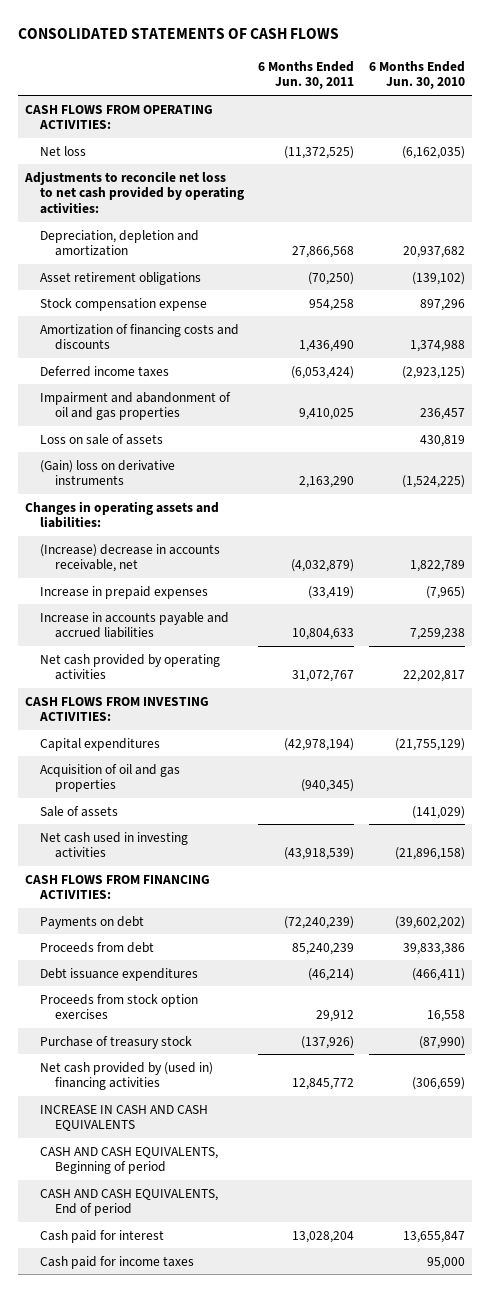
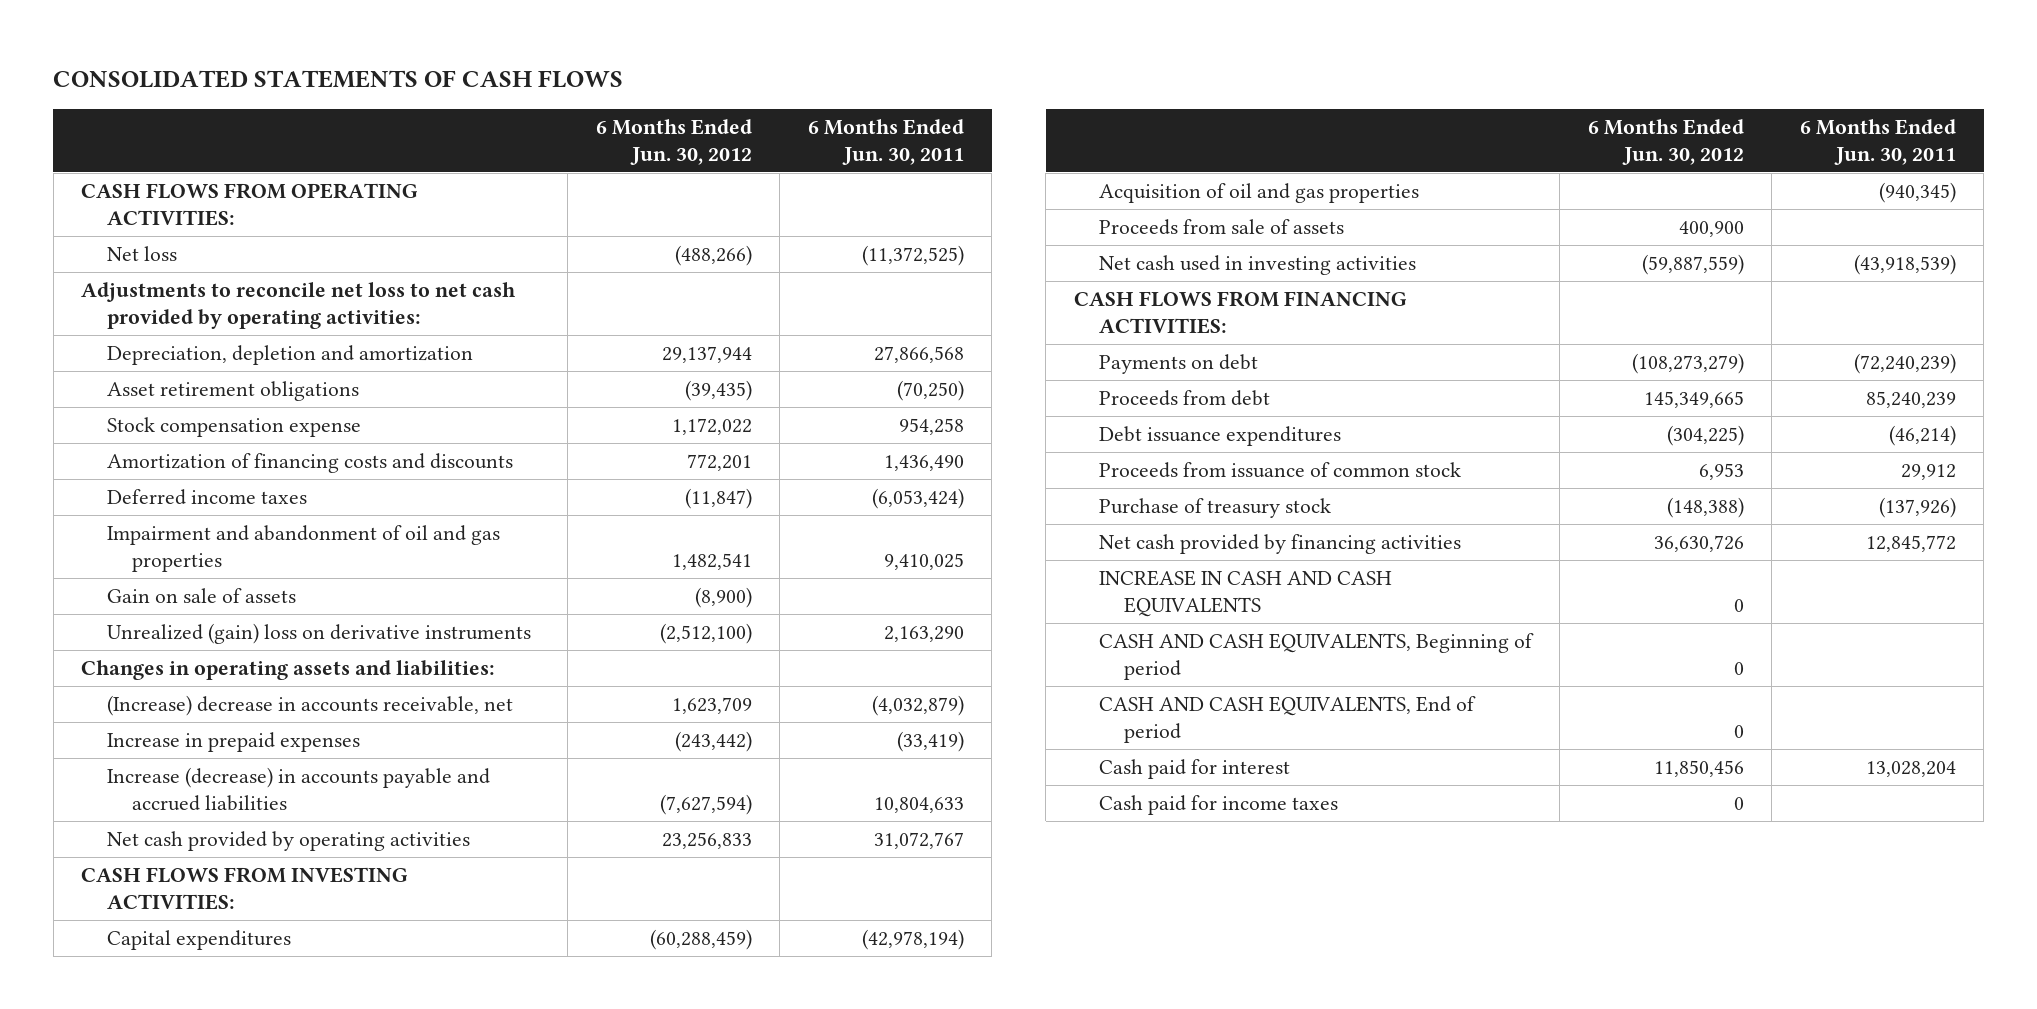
- | 6 Months Ended Jun. 30, 2011 | 6 Months Ended Jun. 30, 2010
+ | 6 Months Ended Jun. 30, 2012 | 6 Months Ended Jun. 30, 2011
- Loss on sale of assets | | 430,819
- (Gain) loss on derivative instruments | 2,163,290 | (1,524,225)
+ Gain on sale of assets | (8,900) |
+ Unrealized (gain) loss on derivative instruments | (2,512,100) | 2,163,290
- Increase in accounts payable and accrued liabilities | 10,804,633 | 7,259,238
+ Increase (decrease) in accounts payable and accrued liabilities | (7,627,594) | 10,804,633
- Sale of assets | | (141,029)
+ Proceeds from sale of assets | 400,900 |
- Proceeds from stock option exercises | 29,912 | 16,558
+ Proceeds from issuance of common stock | 6,953 | 29,912
- Net cash provided by (used in) financing activities | 12,845,772 | (306,659)
+ Net cash provided by financing activities | 36,630,726 | 12,845,772

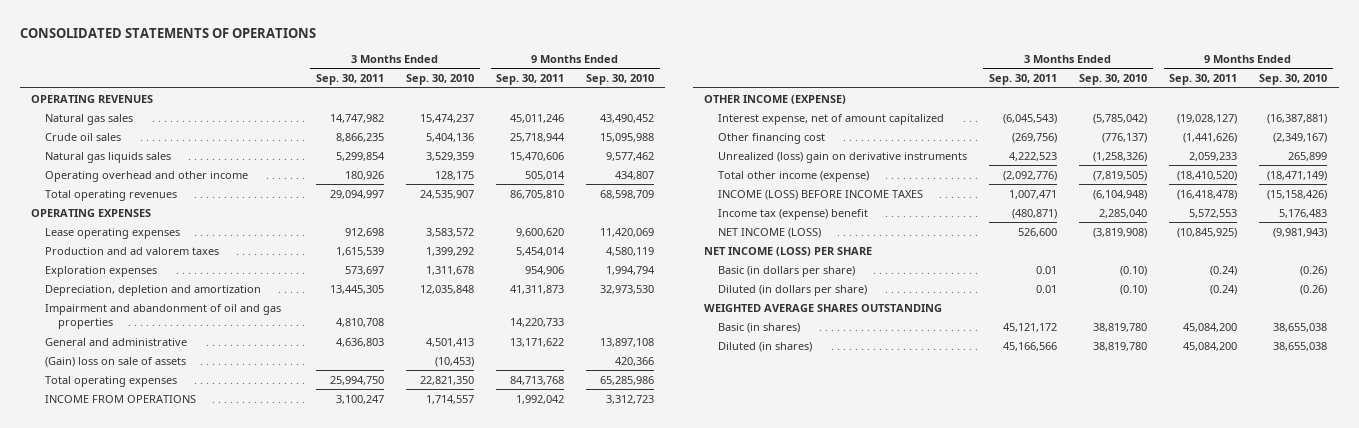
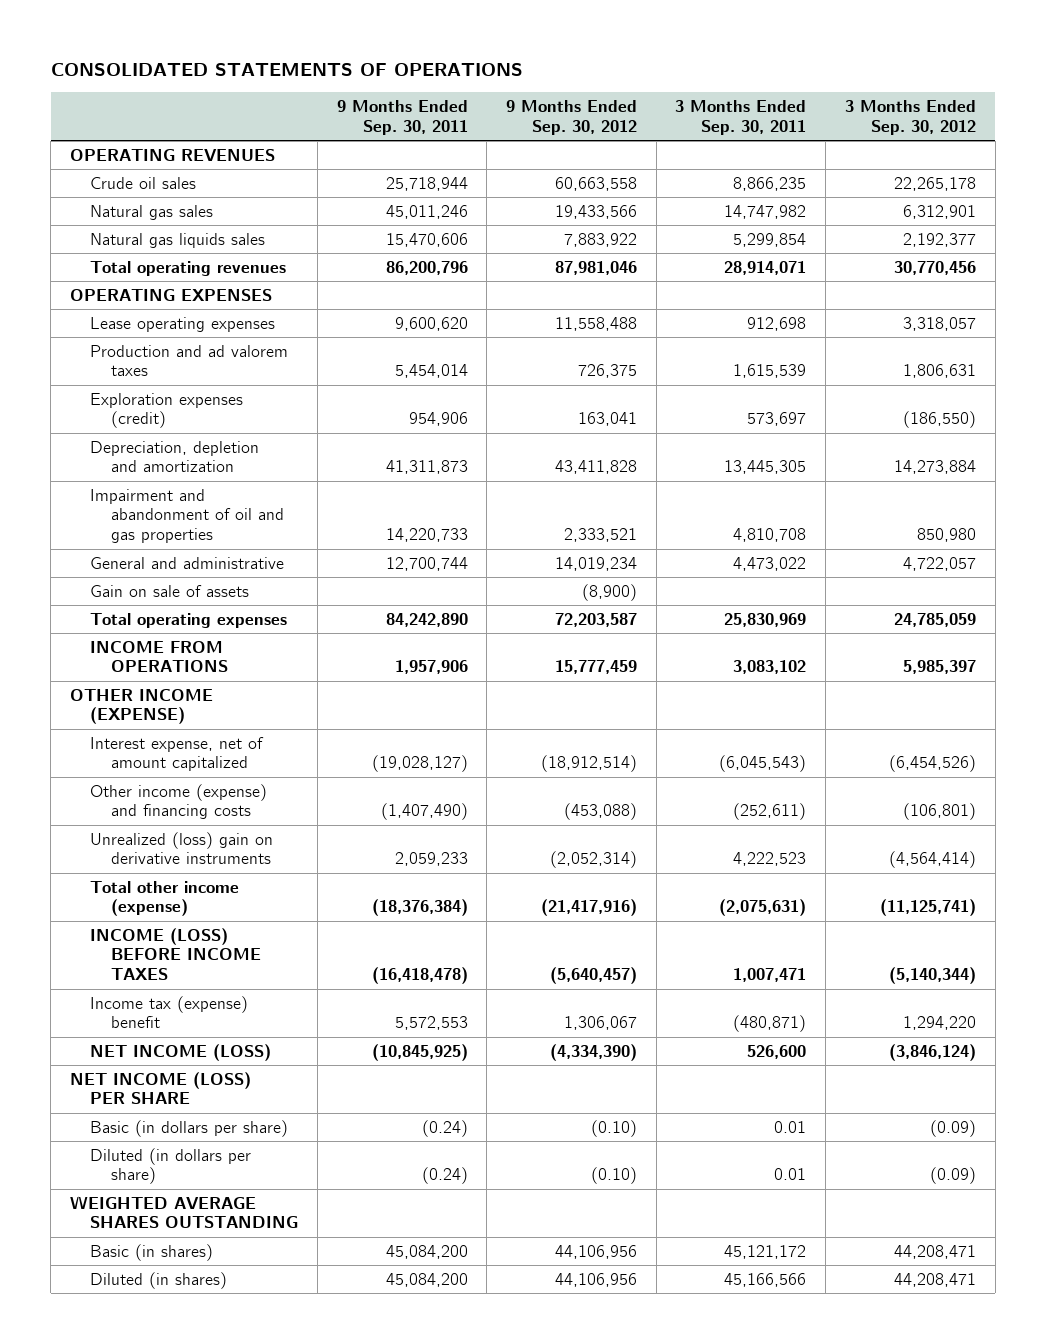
- | 3 Months Ended Sep. 30, 2011 | 3 Months Ended Sep. 30, 2010 | 9 Months Ended Sep. 30, 2011 | 9 Months Ended Sep. 30, 2010
+ | 9 Months Ended Sep. 30, 2011 | 9 Months Ended Sep. 30, 2012 | 3 Months Ended Sep. 30, 2011 | 3 Months Ended Sep. 30, 2012
moved down: Natural gas sales | 45,011,246 | 19,433,566 | 14,747,982 | 6,312,901
- Operating overhead and other income | 180,926 | 128,175 | 505,014 | 434,807
- Total operating revenues | 29,094,997 | 24,535,907 | 86,705,810 | 68,598,709
+ Total operating revenues | 86,200,796 | 87,981,046 | 28,914,071 | 30,770,456
- Exploration expenses | 573,697 | 1,311,678 | 954,906 | 1,994,794
+ Exploration expenses (credit) | 954,906 | 163,041 | 573,697 | (186,550)
- General and administrative | 4,636,803 | 4,501,413 | 13,171,622 | 13,897,108
- (Gain) loss on sale of assets | | (10,453) | | 420,366
- Total operating expenses | 25,994,750 | 22,821,350 | 84,713,768 | 65,285,986
- INCOME FROM OPERATIONS | 3,100,247 | 1,714,557 | 1,992,042 | 3,312,723
+ General and administrative | 12,700,744 | 14,019,234 | 4,473,022 | 4,722,057
+ Gain on sale of assets | | (8,900) | |
+ Total operating expenses | 84,242,890 | 72,203,587 | 25,830,969 | 24,785,059
+ INCOME FROM OPERATIONS | 1,957,906 | 15,777,459 | 3,083,102 | 5,985,397
- Other financing cost | (269,756) | (776,137) | (1,441,626) | (2,349,167)
+ Other income (expense) and financing costs | (1,407,490) | (453,088) | (252,611) | (106,801)
- Total other income (expense) | (2,092,776) | (7,819,505) | (18,410,520) | (18,471,149)
+ Total other income (expense) | (18,376,384) | (21,417,916) | (2,075,631) | (11,125,741)

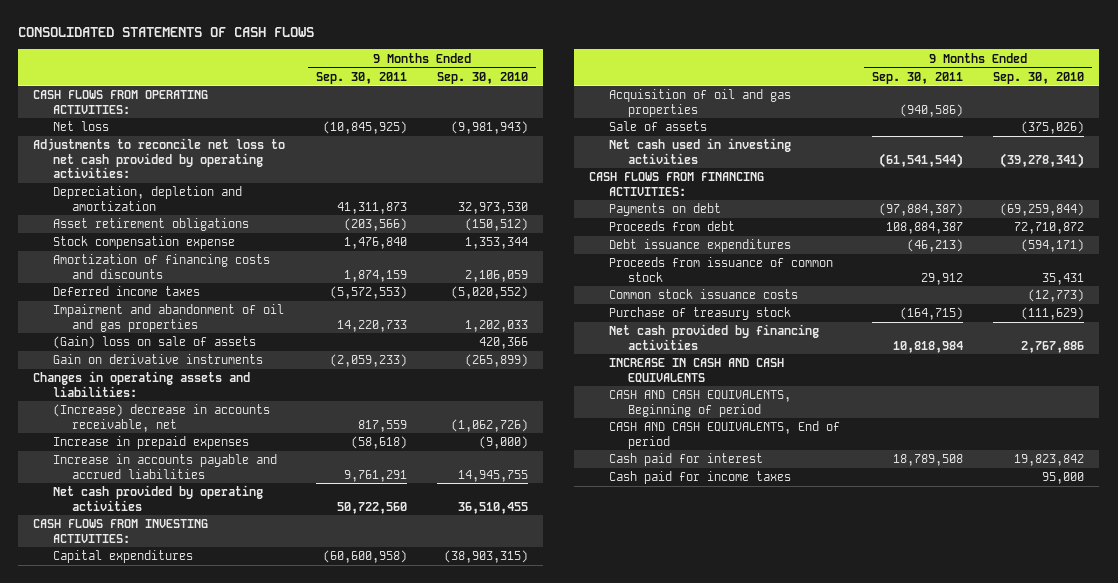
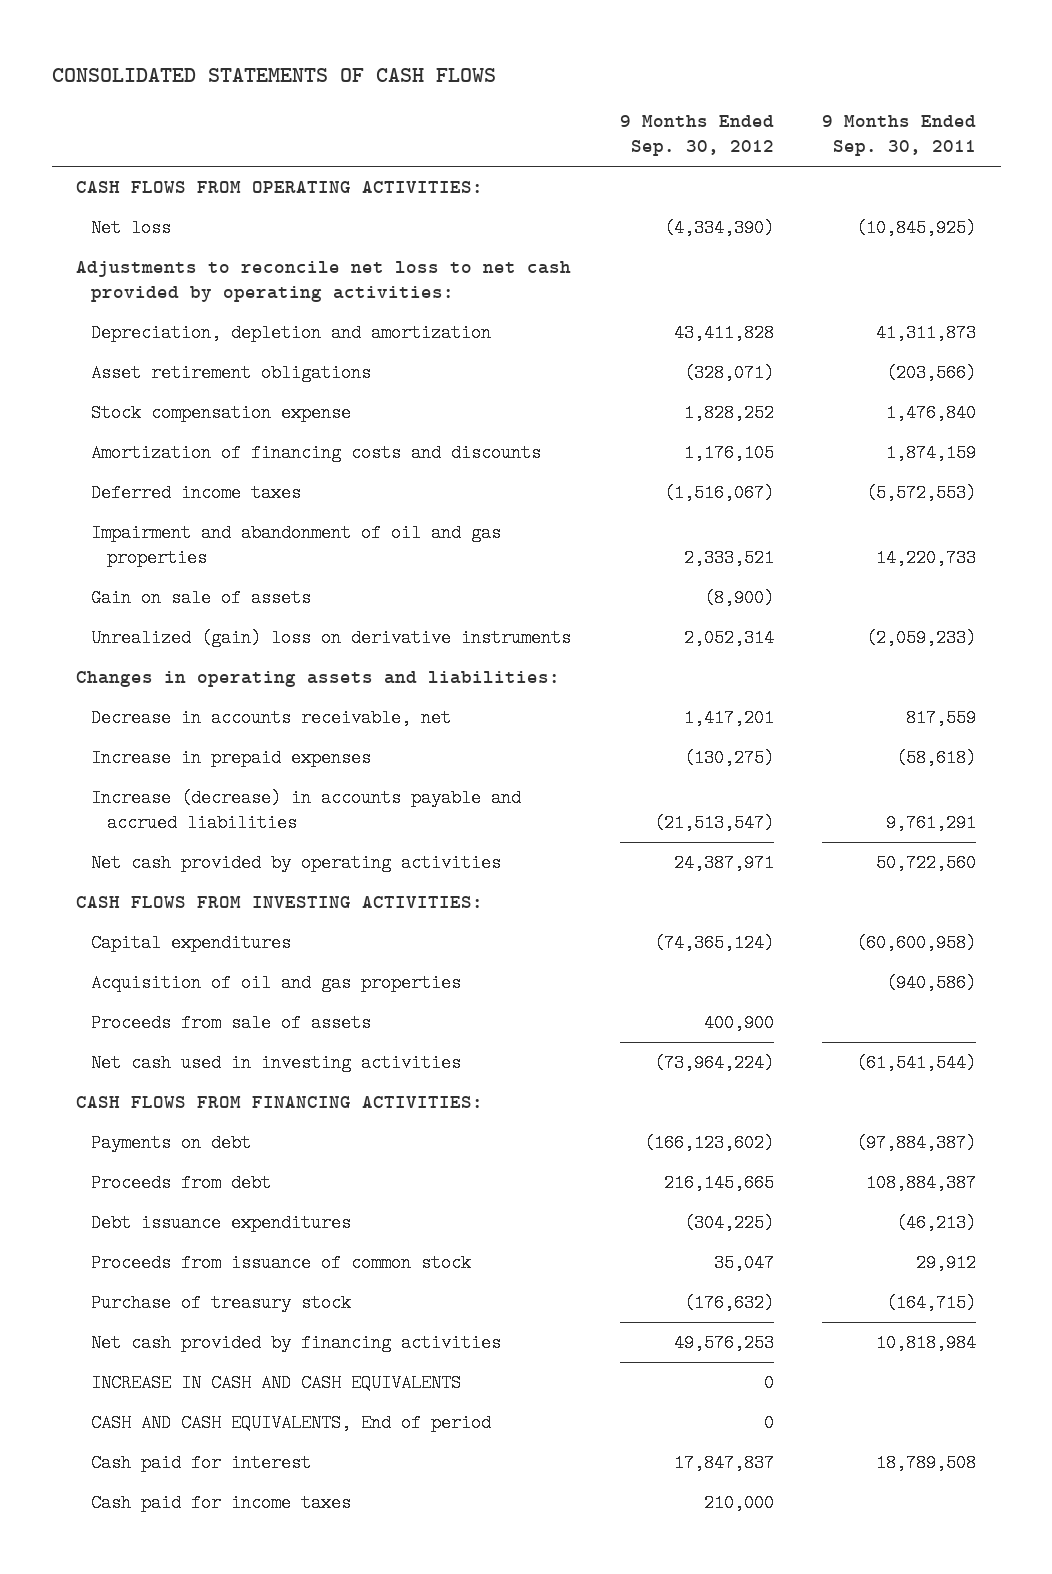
- | 9 Months Ended Sep. 30, 2011 | 9 Months Ended Sep. 30, 2010
+ | 9 Months Ended Sep. 30, 2012 | 9 Months Ended Sep. 30, 2011
- (Gain) loss on sale of assets | | 420,366
- Gain on derivative instruments | (2,059,233) | (265,899)
+ Gain on sale of assets | (8,900) |
+ Unrealized (gain) loss on derivative instruments | 2,052,314 | (2,059,233)
- (Increase) decrease in accounts receivable, net | 817,559 | (1,062,726)
+ Decrease in accounts receivable, net | 1,417,201 | 817,559
- Increase in accounts payable and accrued liabilities | 9,761,291 | 14,945,755
+ Increase (decrease) in accounts payable and accrued liabilities | (21,513,547) | 9,761,291
- Sale of assets | | (375,026)
+ Proceeds from sale of assets | 400,900 |
- Common stock issuance costs | | (12,773)
- CASH AND CASH EQUIVALENTS, Beginning of period

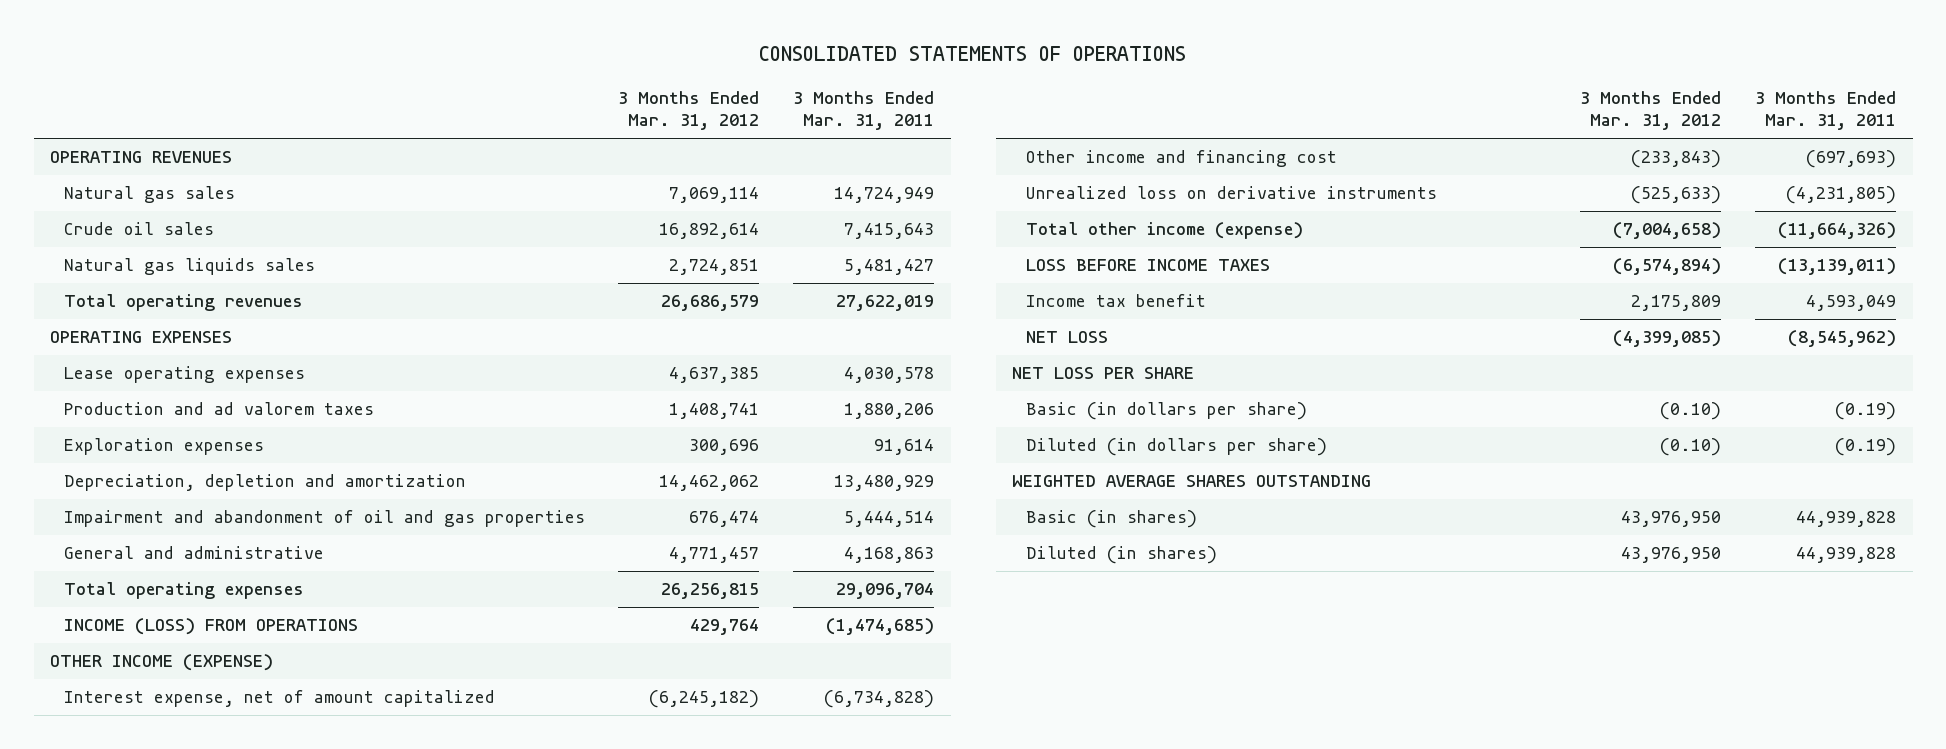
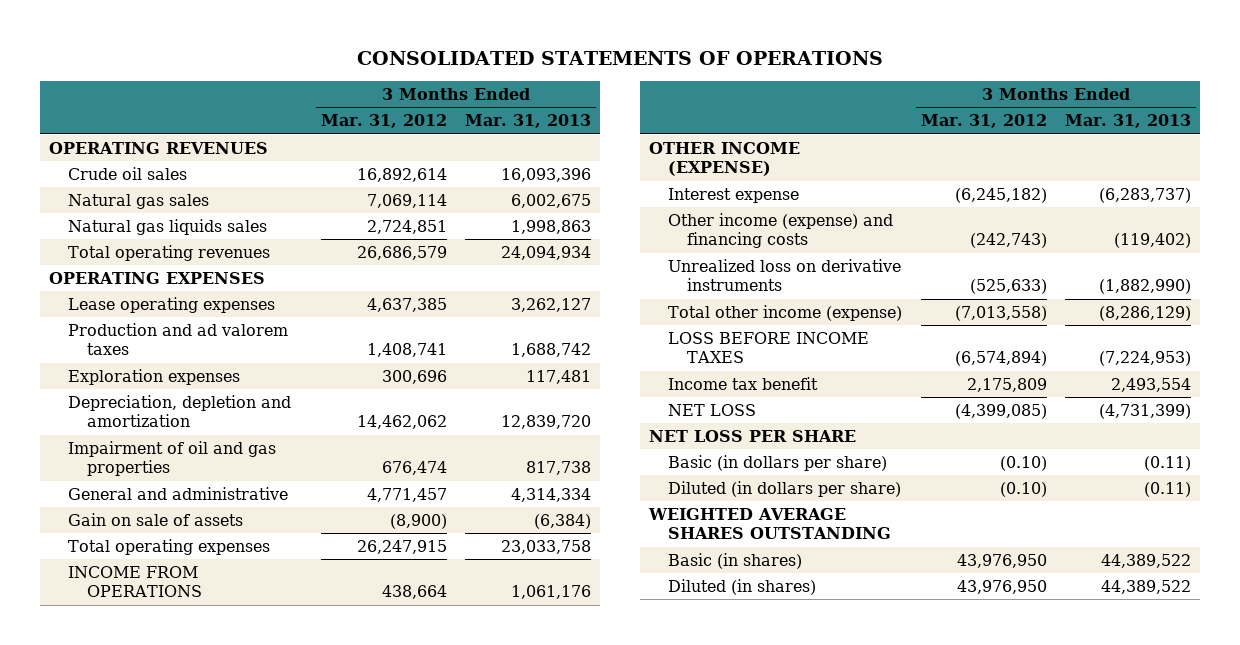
- | 3 Months Ended Mar. 31, 2012 | 3 Months Ended Mar. 31, 2011
+ | 3 Months Ended Mar. 31, 2012 | 3 Months Ended Mar. 31, 2013
moved down: Natural gas sales | 7,069,114 | 6,002,675
- Impairment and abandonment of oil and gas properties | 676,474 | 5,444,514
+ Impairment of oil and gas properties | 676,474 | 817,738
- Total operating expenses | 26,256,815 | 29,096,704
- INCOME (LOSS) FROM OPERATIONS | 429,764 | (1,474,685)
+ Gain on sale of assets | (8,900) | (6,384)
+ Total operating expenses | 26,247,915 | 23,033,758
+ INCOME FROM OPERATIONS | 438,664 | 1,061,176
- Interest expense, net of amount capitalized | (6,245,182) | (6,734,828)
- Other income and financing cost | (233,843) | (697,693)
+ Interest expense | (6,245,182) | (6,283,737)
+ Other income (expense) and financing costs | (242,743) | (119,402)
- Total other income (expense) | (7,004,658) | (11,664,326)
+ Total other income (expense) | (7,013,558) | (8,286,129)

